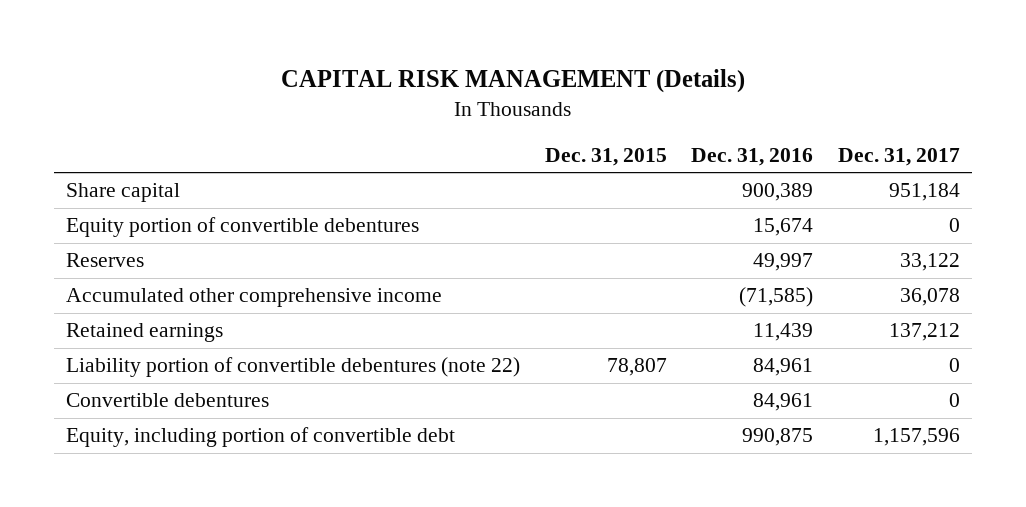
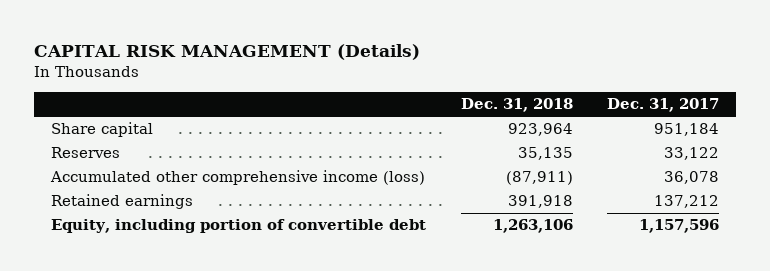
- | Dec. 31, 2015 | Dec. 31, 2016 | Dec. 31, 2017
+ | Dec. 31, 2018 | Dec. 31, 2017
- Equity portion of convertible debentures | | 15,674 | 0
- Accumulated other comprehensive income | | (71,585) | 36,078
+ Accumulated other comprehensive income (loss) | (87,911) | 36,078
- Liability portion of convertible debentures (note 22) | 78,807 | 84,961 | 0
- Convertible debentures | | 84,961 | 0

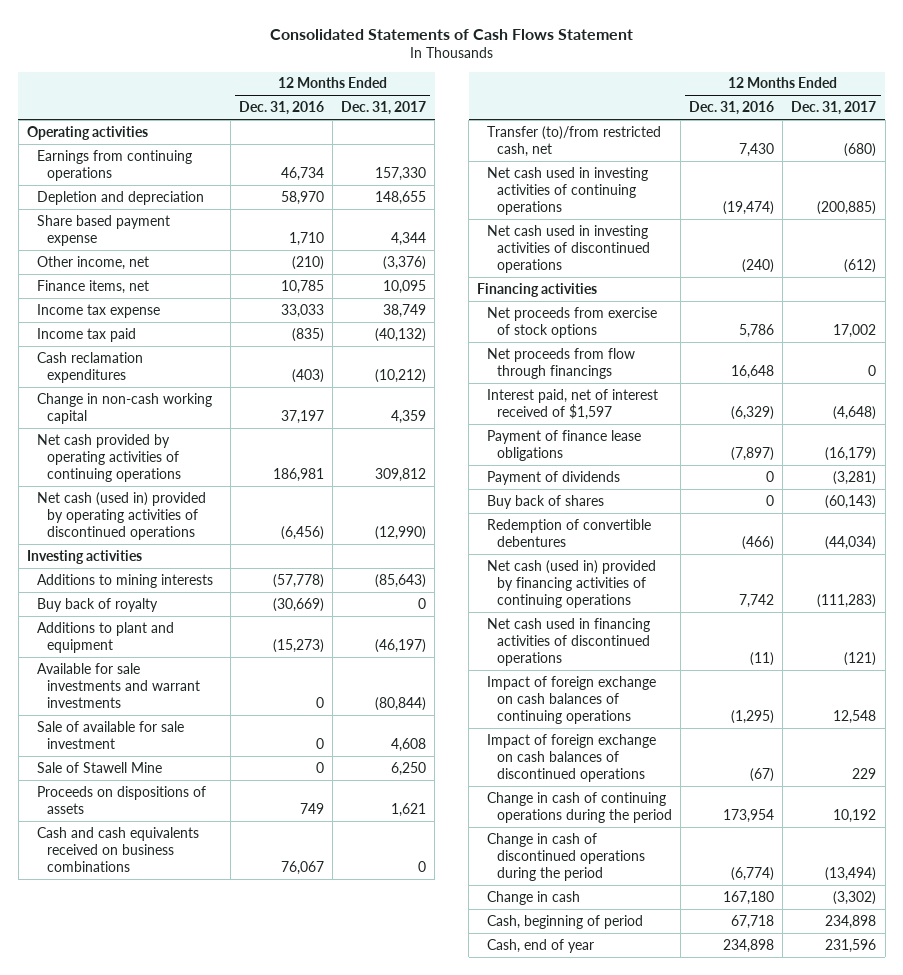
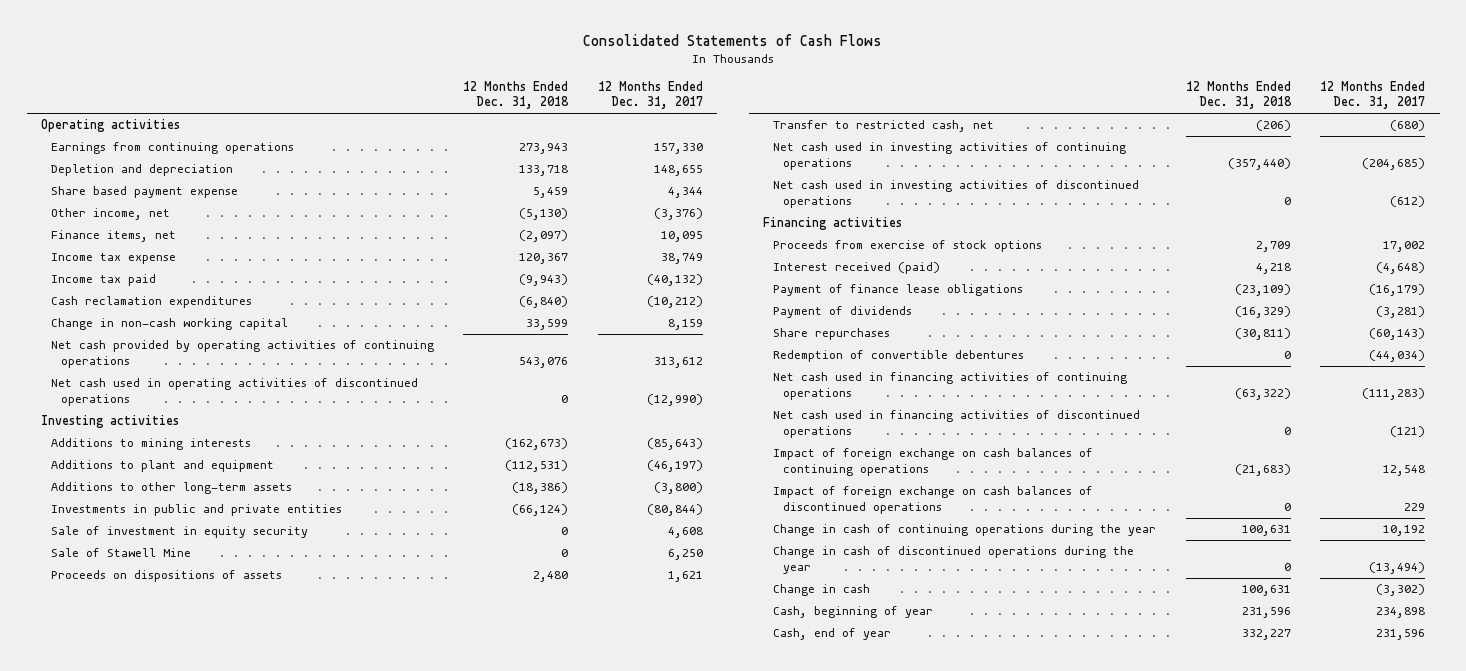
- Consolidated Statements of Cash Flows Statement
+ Consolidated Statements of Cash Flows
- | 12 Months Ended Dec. 31, 2016 | 12 Months Ended Dec. 31, 2017
+ | 12 Months Ended Dec. 31, 2018 | 12 Months Ended Dec. 31, 2017
- Change in non-cash working capital | 37,197 | 4,359
- Net cash provided by operating activities of continuing operations | 186,981 | 309,812
- Net cash (used in) provided by operating activities of discontinued operations | (6,456) | (12,990)
+ Change in non-cash working capital | 33,599 | 8,159
+ Net cash provided by operating activities of continuing operations | 543,076 | 313,612
+ Net cash used in operating activities of discontinued operations | 0 | (12,990)
- Buy back of royalty | (30,669) | 0
- Available for sale investments and warrant investments | 0 | (80,844)
- Sale of available for sale investment | 0 | 4,608
+ Additions to other long-term assets | (18,386) | (3,800)
+ Investments in public and private entities | (66,124) | (80,844)
+ Sale of investment in equity security | 0 | 4,608
- Cash and cash equivalents received on business combinations | 76,067 | 0
- Transfer (to)/from restricted cash, net | 7,430 | (680)
- Net cash used in investing activities of continuing operations | (19,474) | (200,885)
+ Transfer to restricted cash, net | (206) | (680)
+ Net cash used in investing activities of continuing operations | (357,440) | (204,685)
- Net proceeds from exercise of stock options | 5,786 | 17,002
- Net proceeds from flow through financings | 16,648 | 0
- Interest paid, net of interest received of $1,597 | (6,329) | (4,648)
+ Proceeds from exercise of stock options | 2,709 | 17,002
+ Interest received (paid) | 4,218 | (4,648)
- Buy back of shares | 0 | (60,143)
+ Share repurchases | (30,811) | (60,143)
- Net cash (used in) provided by financing activities of continuing operations | 7,742 | (111,283)
+ Net cash used in financing activities of continuing operations | (63,322) | (111,283)
- Change in cash of continuing operations during the period | 173,954 | 10,192
- Change in cash of discontinued operations during the period | (6,774) | (13,494)
+ Change in cash of continuing operations during the year | 100,631 | 10,192
+ Change in cash of discontinued operations during the year | 0 | (13,494)
- Cash, beginning of period | 67,718 | 234,898
+ Cash, beginning of year | 231,596 | 234,898

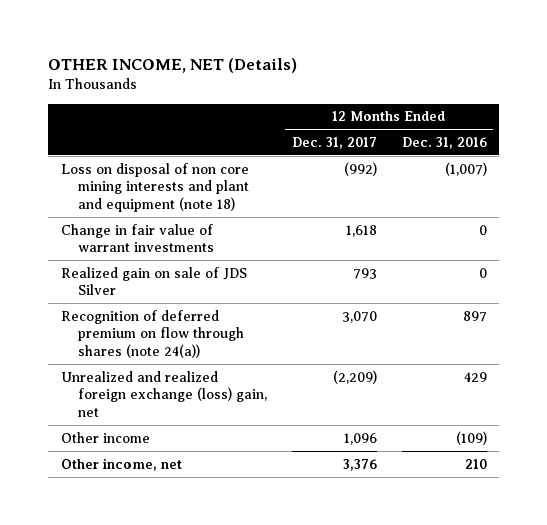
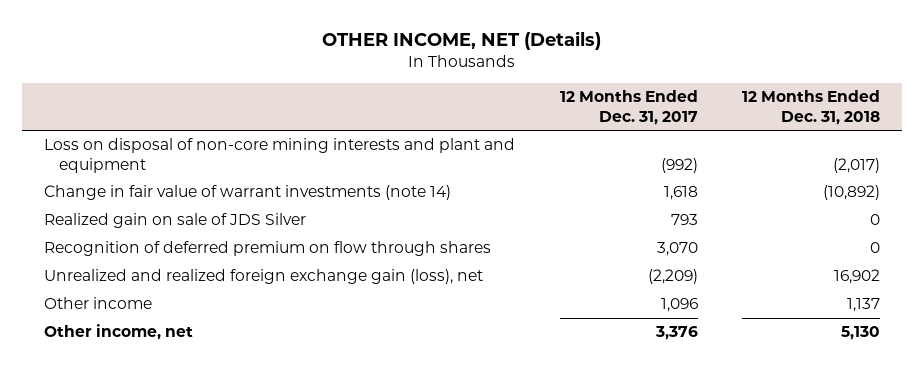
- | 12 Months Ended Dec. 31, 2017 | 12 Months Ended Dec. 31, 2016
+ | 12 Months Ended Dec. 31, 2017 | 12 Months Ended Dec. 31, 2018
- Loss on disposal of non core mining interests and plant and equipment (note 18) | (992) | (1,007)
- Change in fair value of warrant investments | 1,618 | 0
+ Loss on disposal of non-core mining interests and plant and equipment | (992) | (2,017)
+ Change in fair value of warrant investments (note 14) | 1,618 | (10,892)
- Recognition of deferred premium on flow through shares (note 24(a)) | 3,070 | 897
- Unrealized and realized foreign exchange (loss) gain, net | (2,209) | 429
+ Recognition of deferred premium on flow through shares | 3,070 | 0
+ Unrealized and realized foreign exchange gain (loss), net | (2,209) | 16,902

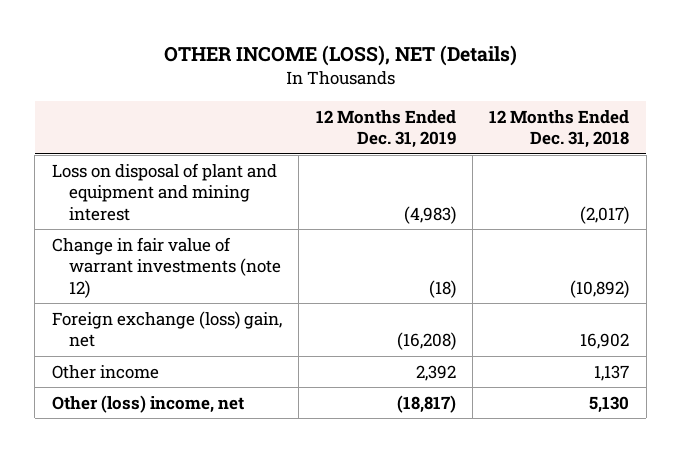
- OTHER INCOME, NET (Details)
+ OTHER INCOME (LOSS), NET (Details)
- | 12 Months Ended Dec. 31, 2017 | 12 Months Ended Dec. 31, 2018
+ | 12 Months Ended Dec. 31, 2019 | 12 Months Ended Dec. 31, 2018
- Loss on disposal of non-core mining interests and plant and equipment | (992) | (2,017)
- Change in fair value of warrant investments (note 14) | 1,618 | (10,892)
- Realized gain on sale of JDS Silver | 793 | 0
- Recognition of deferred premium on flow through shares | 3,070 | 0
- Unrealized and realized foreign exchange gain (loss), net | (2,209) | 16,902
+ Loss on disposal of plant and equipment and mining interest | (4,983) | (2,017)
+ Change in fair value of warrant investments (note 12) | (18) | (10,892)
+ Foreign exchange (loss) gain, net | (16,208) | 16,902
- Other income, net | 3,376 | 5,130
+ Other (loss) income, net | (18,817) | 5,130

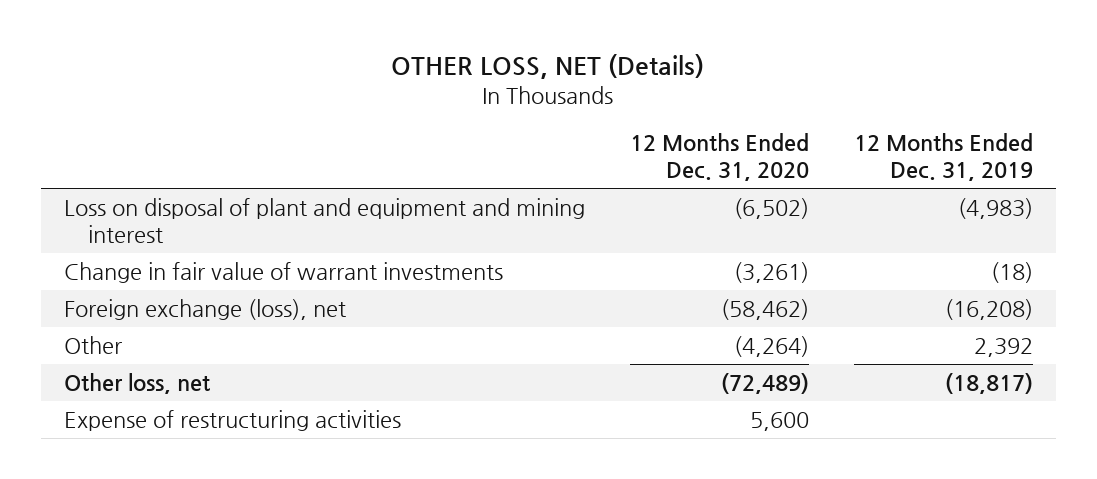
- OTHER INCOME (LOSS), NET (Details)
+ OTHER LOSS, NET (Details)
- | 12 Months Ended Dec. 31, 2019 | 12 Months Ended Dec. 31, 2018
+ | 12 Months Ended Dec. 31, 2020 | 12 Months Ended Dec. 31, 2019
- Change in fair value of warrant investments (note 12) | (18) | (10,892)
- Foreign exchange (loss) gain, net | (16,208) | 16,902
- Other income | 2,392 | 1,137
- Other (loss) income, net | (18,817) | 5,130
+ Change in fair value of warrant investments | (3,261) | (18)
+ Foreign exchange (loss), net | (58,462) | (16,208)
+ Other | (4,264) | 2,392
+ Other loss, net | (72,489) | (18,817)
+ Expense of restructuring activities | 5,600 |

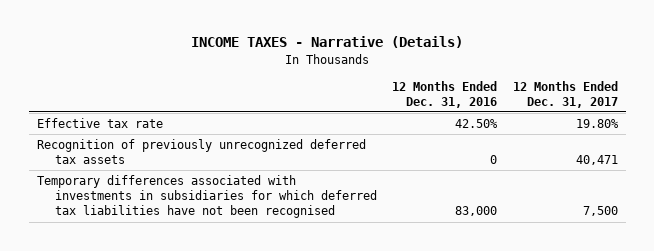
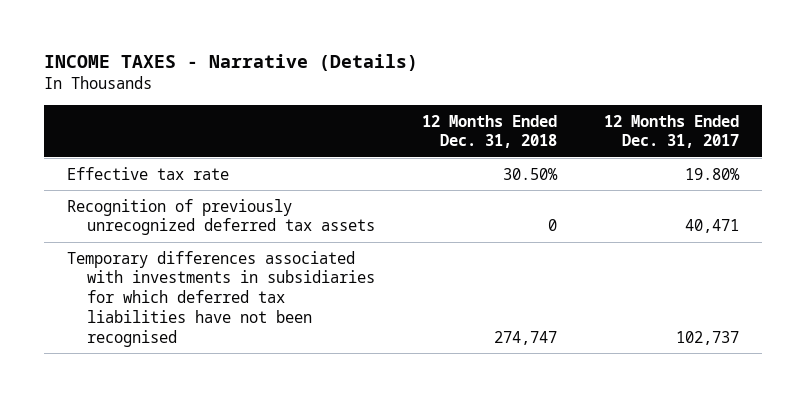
- | 12 Months Ended Dec. 31, 2016 | 12 Months Ended Dec. 31, 2017
+ | 12 Months Ended Dec. 31, 2018 | 12 Months Ended Dec. 31, 2017
- Temporary differences associated with investments in subsidiaries for which deferred tax liabilities have not been recognised | 83,000 | 7,500
+ Temporary differences associated with investments in subsidiaries for which deferred tax liabilities have not been recognised | 274,747 | 102,737

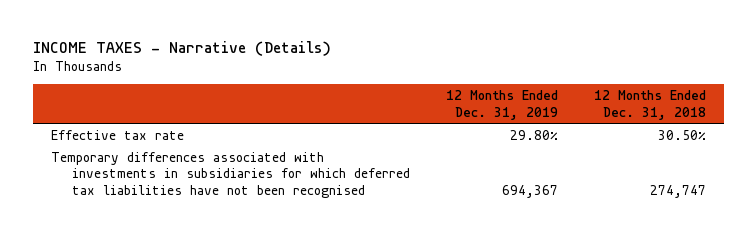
- | 12 Months Ended Dec. 31, 2018 | 12 Months Ended Dec. 31, 2017
+ | 12 Months Ended Dec. 31, 2019 | 12 Months Ended Dec. 31, 2018
- Recognition of previously unrecognized deferred tax assets | 0 | 40,471

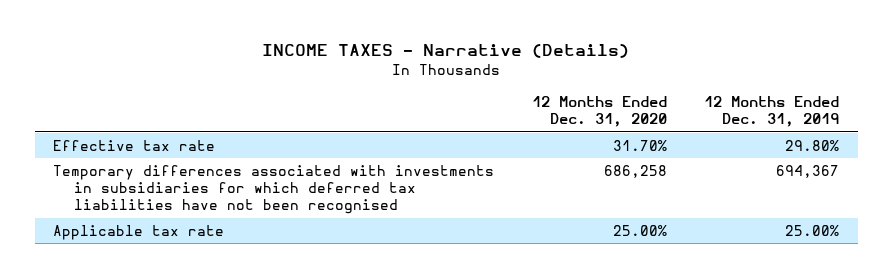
- | 12 Months Ended Dec. 31, 2019 | 12 Months Ended Dec. 31, 2018
+ | 12 Months Ended Dec. 31, 2020 | 12 Months Ended Dec. 31, 2019
+ Applicable tax rate | 25.00% | 25.00%

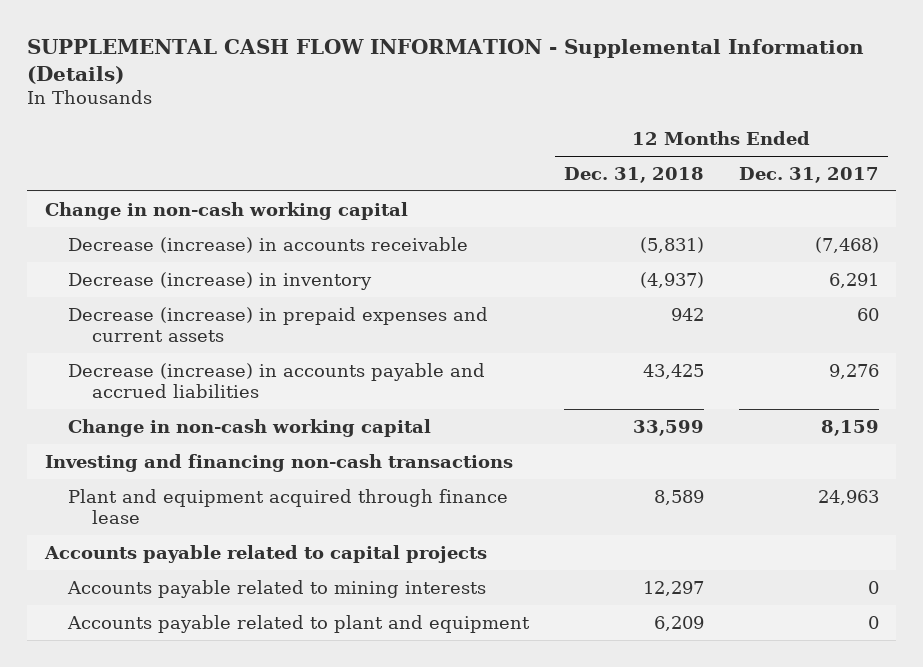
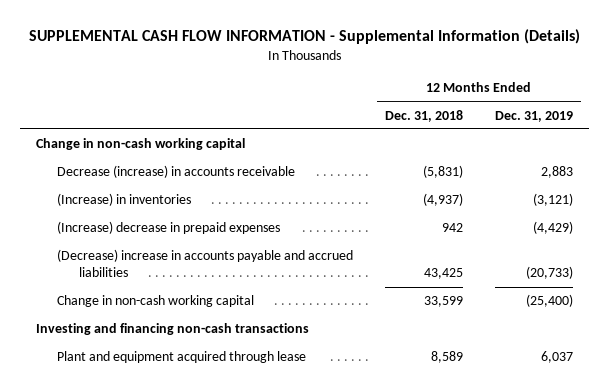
- | 12 Months Ended Dec. 31, 2018 | 12 Months Ended Dec. 31, 2017
+ | 12 Months Ended Dec. 31, 2018 | 12 Months Ended Dec. 31, 2019
- Decrease (increase) in inventory | (4,937) | 6,291
- Decrease (increase) in prepaid expenses and current assets | 942 | 60
- Decrease (increase) in accounts payable and accrued liabilities | 43,425 | 9,276
+ (Increase) in inventories | (4,937) | (3,121)
+ (Increase) decrease in prepaid expenses | 942 | (4,429)
+ (Decrease) increase in accounts payable and accrued liabilities | 43,425 | (20,733)
- Plant and equipment acquired through finance lease | 8,589 | 24,963
- Accounts payable related to capital projects
- Accounts payable related to mining interests | 12,297 | 0
- Accounts payable related to plant and equipment | 6,209 | 0
+ Plant and equipment acquired through lease | 8,589 | 6,037

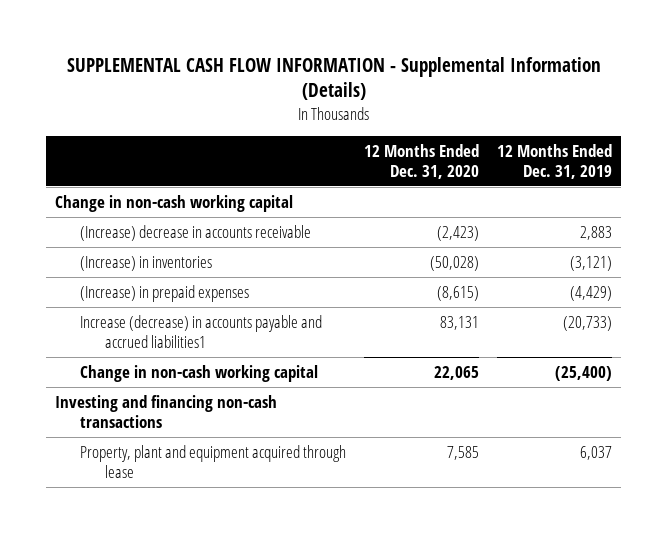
- | 12 Months Ended Dec. 31, 2018 | 12 Months Ended Dec. 31, 2019
+ | 12 Months Ended Dec. 31, 2020 | 12 Months Ended Dec. 31, 2019
- Decrease (increase) in accounts receivable | (5,831) | 2,883
+ (Increase) decrease in accounts receivable | (2,423) | 2,883
- (Increase) decrease in prepaid expenses | 942 | (4,429)
- (Decrease) increase in accounts payable and accrued liabilities | 43,425 | (20,733)
+ (Increase) in prepaid expenses | (8,615) | (4,429)
+ Increase (decrease) in accounts payable and accrued liabilities1 | 83,131 | (20,733)
- Plant and equipment acquired through lease | 8,589 | 6,037
+ Property, plant and equipment acquired through lease | 7,585 | 6,037

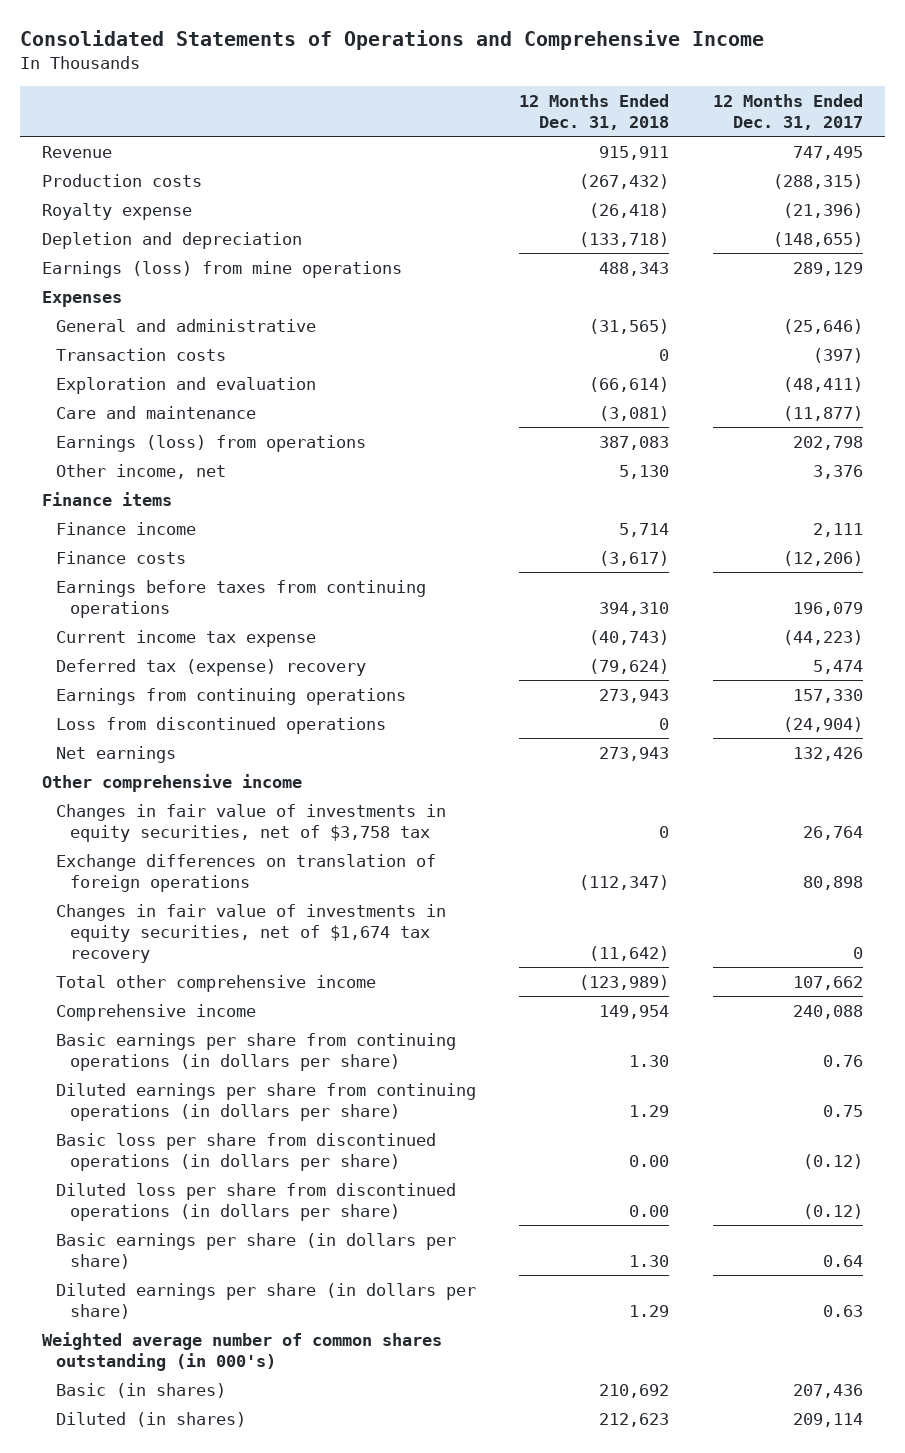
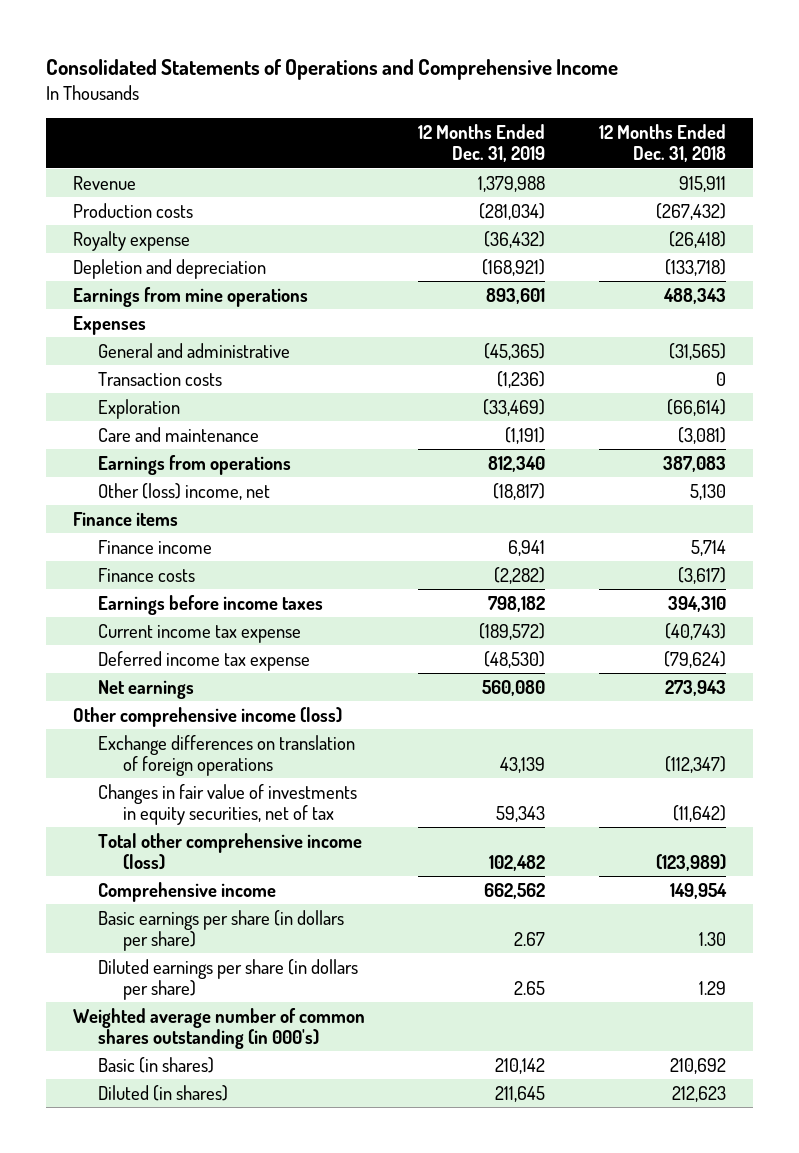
- | 12 Months Ended Dec. 31, 2018 | 12 Months Ended Dec. 31, 2017
+ | 12 Months Ended Dec. 31, 2019 | 12 Months Ended Dec. 31, 2018
- Earnings (loss) from mine operations | 488,343 | 289,129
+ Earnings from mine operations | 893,601 | 488,343
- Exploration and evaluation | (66,614) | (48,411)
+ Exploration | (33,469) | (66,614)
- Earnings (loss) from operations | 387,083 | 202,798
- Other income, net | 5,130 | 3,376
+ Earnings from operations | 812,340 | 387,083
+ Other (loss) income, net | (18,817) | 5,130
- Earnings before taxes from continuing operations | 394,310 | 196,079
+ Earnings before income taxes | 798,182 | 394,310
- Deferred tax (expense) recovery | (79,624) | 5,474
- Earnings from continuing operations | 273,943 | 157,330
- Loss from discontinued operations | 0 | (24,904)
+ Deferred income tax expense | (48,530) | (79,624)
- Other comprehensive income
- Changes in fair value of investments in equity securities, net of $3,758 tax | 0 | 26,764
+ Other comprehensive income (loss)
- Changes in fair value of investments in equity securities, net of $1,674 tax recovery | (11,642) | 0
- Total other comprehensive income | (123,989) | 107,662
+ Changes in fair value of investments in equity securities, net of tax | 59,343 | (11,642)
+ Total other comprehensive income (loss) | 102,482 | (123,989)
- Basic earnings per share from continuing operations (in dollars per share) | 1.30 | 0.76
- Diluted earnings per share from continuing operations (in dollars per share) | 1.29 | 0.75
- Basic loss per share from discontinued operations (in dollars per share) | 0.00 | (0.12)
- Diluted loss per share from discontinued operations (in dollars per share) | 0.00 | (0.12)

